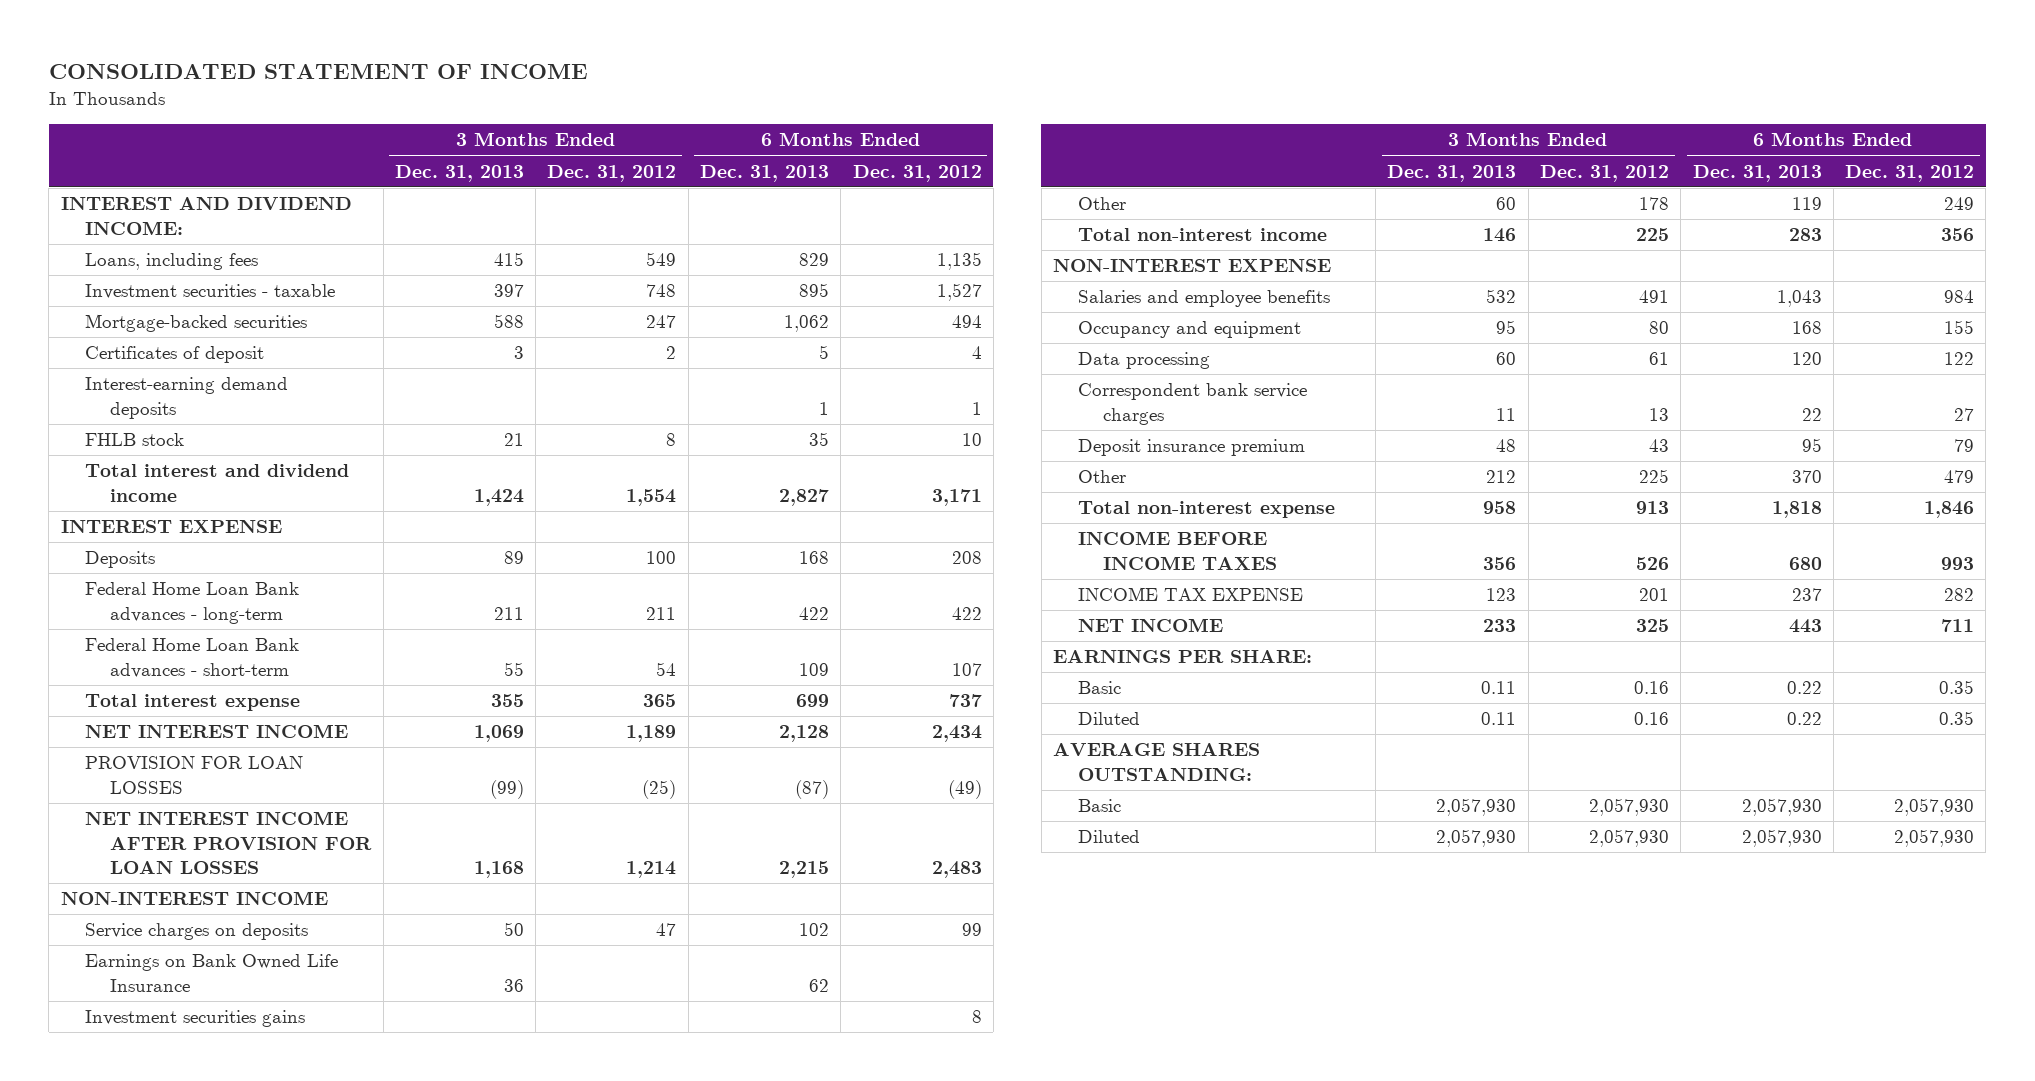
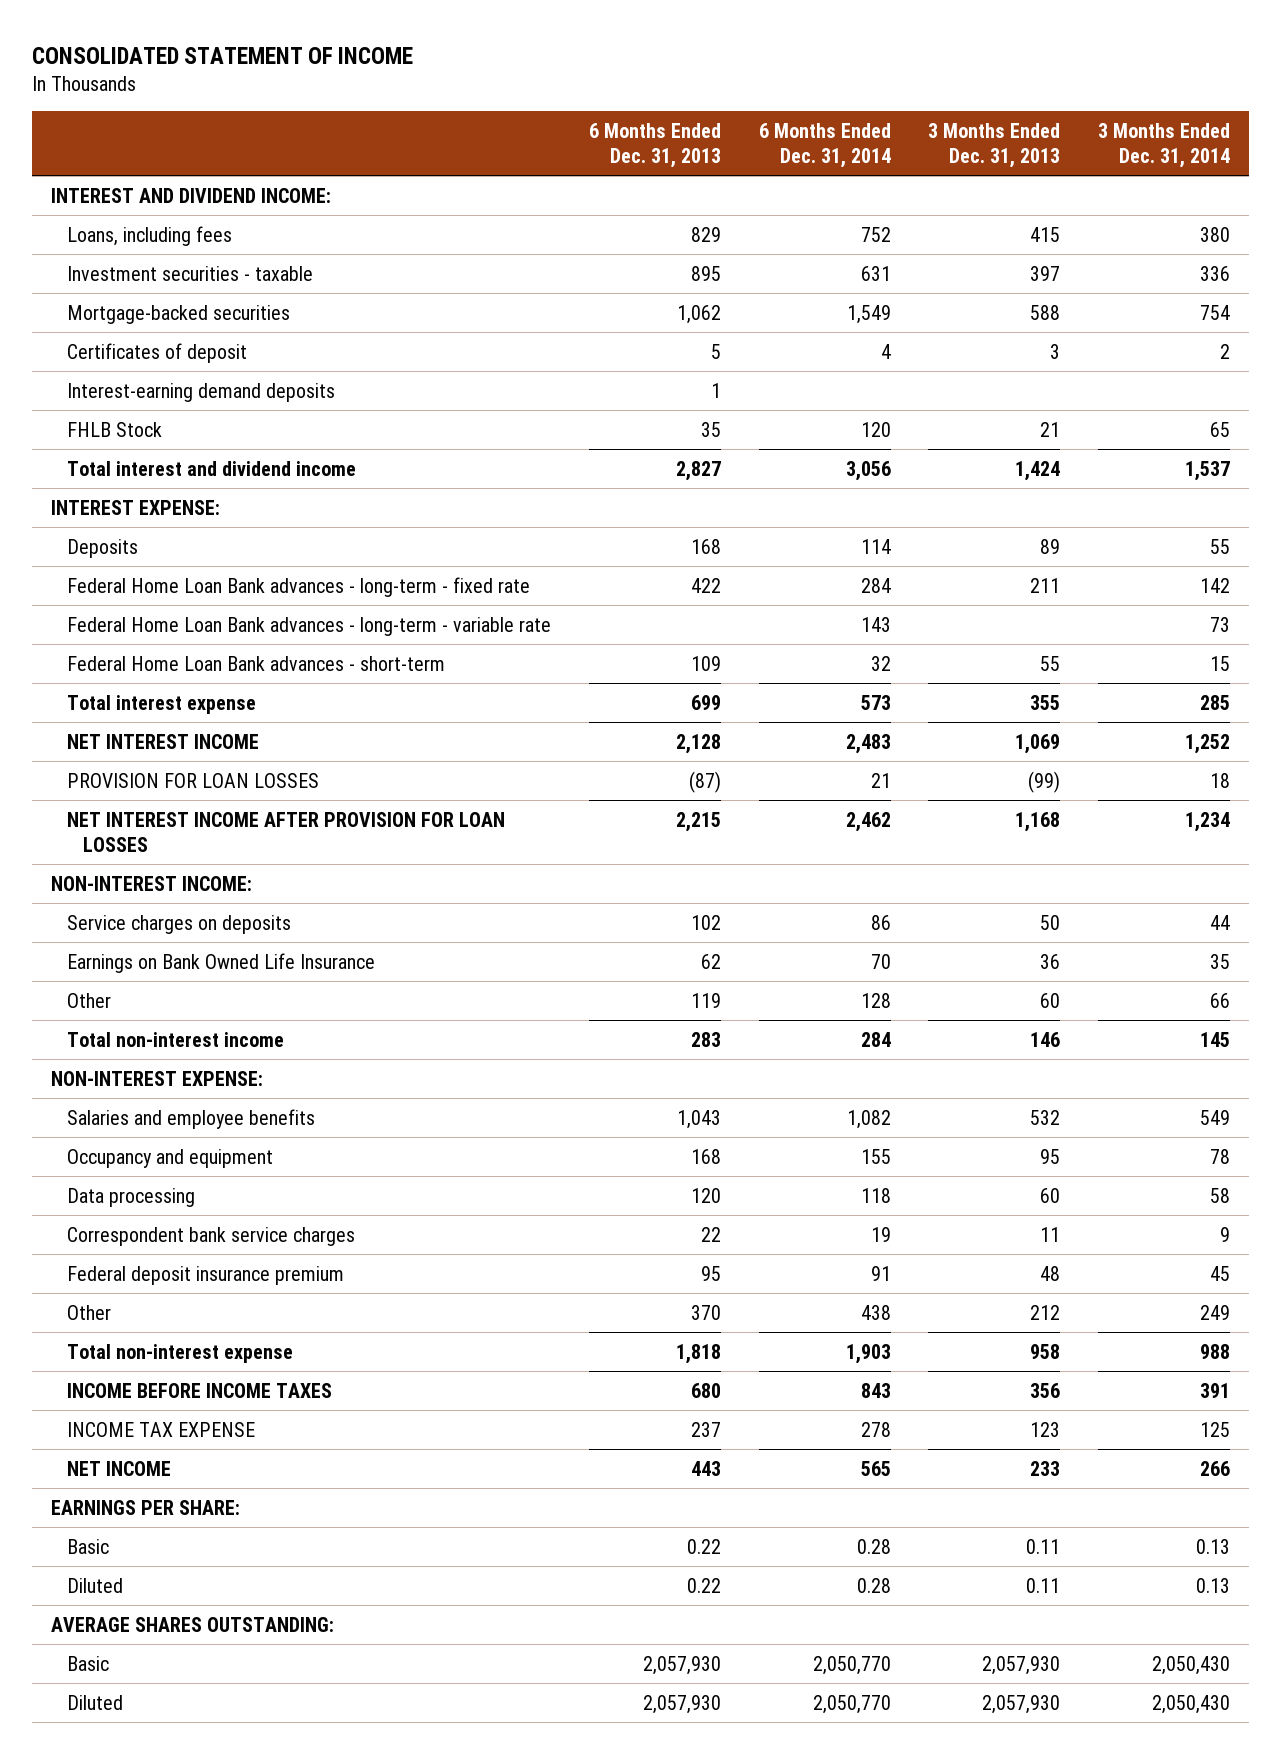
- | 3 Months Ended Dec. 31, 2013 | 3 Months Ended Dec. 31, 2012 | 6 Months Ended Dec. 31, 2013 | 6 Months Ended Dec. 31, 2012
+ | 6 Months Ended Dec. 31, 2013 | 6 Months Ended Dec. 31, 2014 | 3 Months Ended Dec. 31, 2013 | 3 Months Ended Dec. 31, 2014
- FHLB stock | 21 | 8 | 35 | 10
+ FHLB Stock | 35 | 120 | 21 | 65
- INTEREST EXPENSE
+ INTEREST EXPENSE:
- Federal Home Loan Bank advances - long-term | 211 | 211 | 422 | 422
+ Federal Home Loan Bank advances - long-term - fixed rate | 422 | 284 | 211 | 142
+ Federal Home Loan Bank advances - long-term - variable rate | | 143 | | 73
- NON-INTEREST INCOME
+ NON-INTEREST INCOME:
- Investment securities gains | | | | 8
- NON-INTEREST EXPENSE
+ NON-INTEREST EXPENSE:
- Deposit insurance premium | 48 | 43 | 95 | 79
+ Federal deposit insurance premium | 95 | 91 | 48 | 45

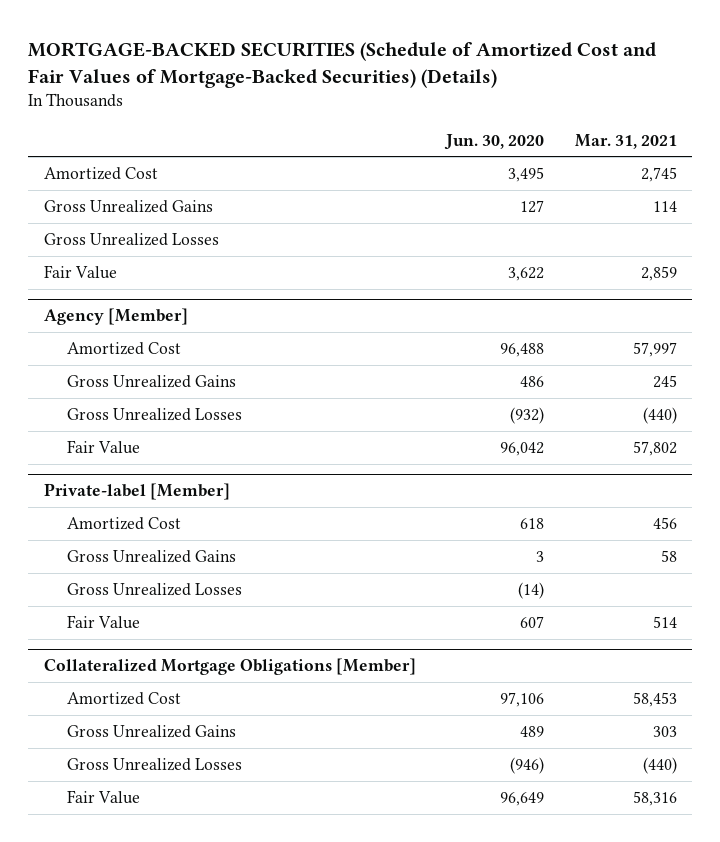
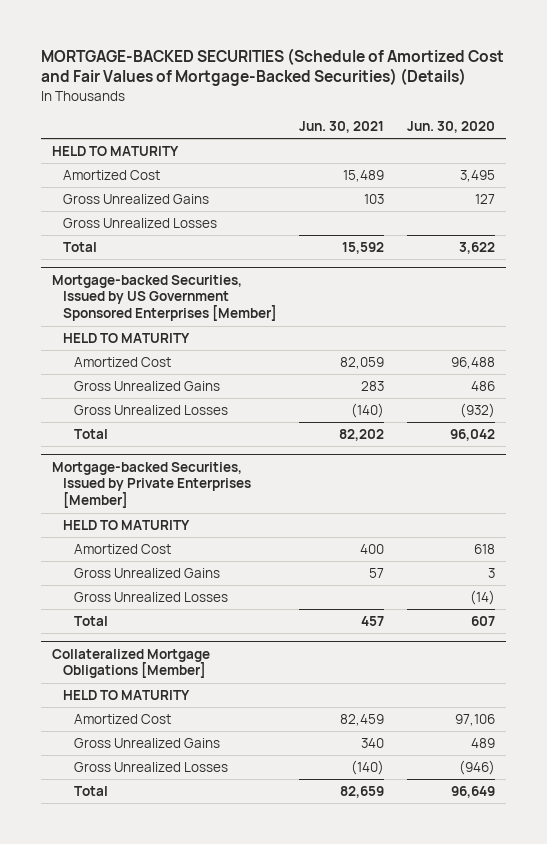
- | Jun. 30, 2020 | Mar. 31, 2021
+ | Jun. 30, 2021 | Jun. 30, 2020
+ HELD TO MATURITY
- Fair Value | 3,622 | 2,859
- Agency [Member]
+ Total | 15,592 | 3,622
+ Mortgage-backed Securities, Issued by US Government Sponsored Enterprises [Member]
+ HELD TO MATURITY
- Fair Value | 96,042 | 57,802
- Private-label [Member]
+ Total | 82,202 | 96,042
+ Mortgage-backed Securities, Issued by Private Enterprises [Member]
+ HELD TO MATURITY
- Fair Value | 607 | 514
+ Total | 457 | 607
@ Collateralized Mortgage Obligations [Member]
+ HELD TO MATURITY
- Fair Value | 96,649 | 58,316
+ Total | 82,659 | 96,649

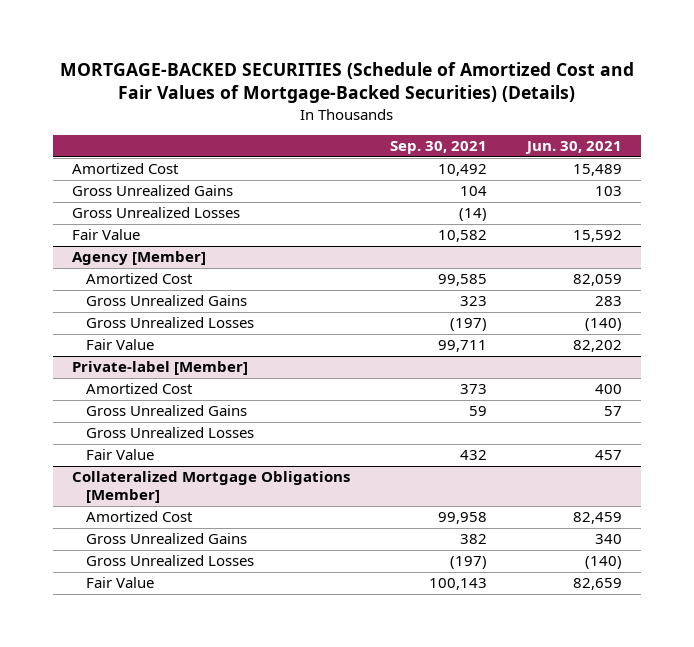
- | Jun. 30, 2021 | Jun. 30, 2020
+ | Sep. 30, 2021 | Jun. 30, 2021
- HELD TO MATURITY
- Total | 15,592 | 3,622
- Mortgage-backed Securities, Issued by US Government Sponsored Enterprises [Member]
- HELD TO MATURITY
+ Fair Value | 10,582 | 15,592
+ Agency [Member]
- Total | 82,202 | 96,042
- Mortgage-backed Securities, Issued by Private Enterprises [Member]
- HELD TO MATURITY
+ Fair Value | 99,711 | 82,202
+ Private-label [Member]
- Total | 457 | 607
+ Fair Value | 432 | 457
@ Collateralized Mortgage Obligations [Member]
- HELD TO MATURITY
- Total | 82,659 | 96,649
+ Fair Value | 100,143 | 82,659

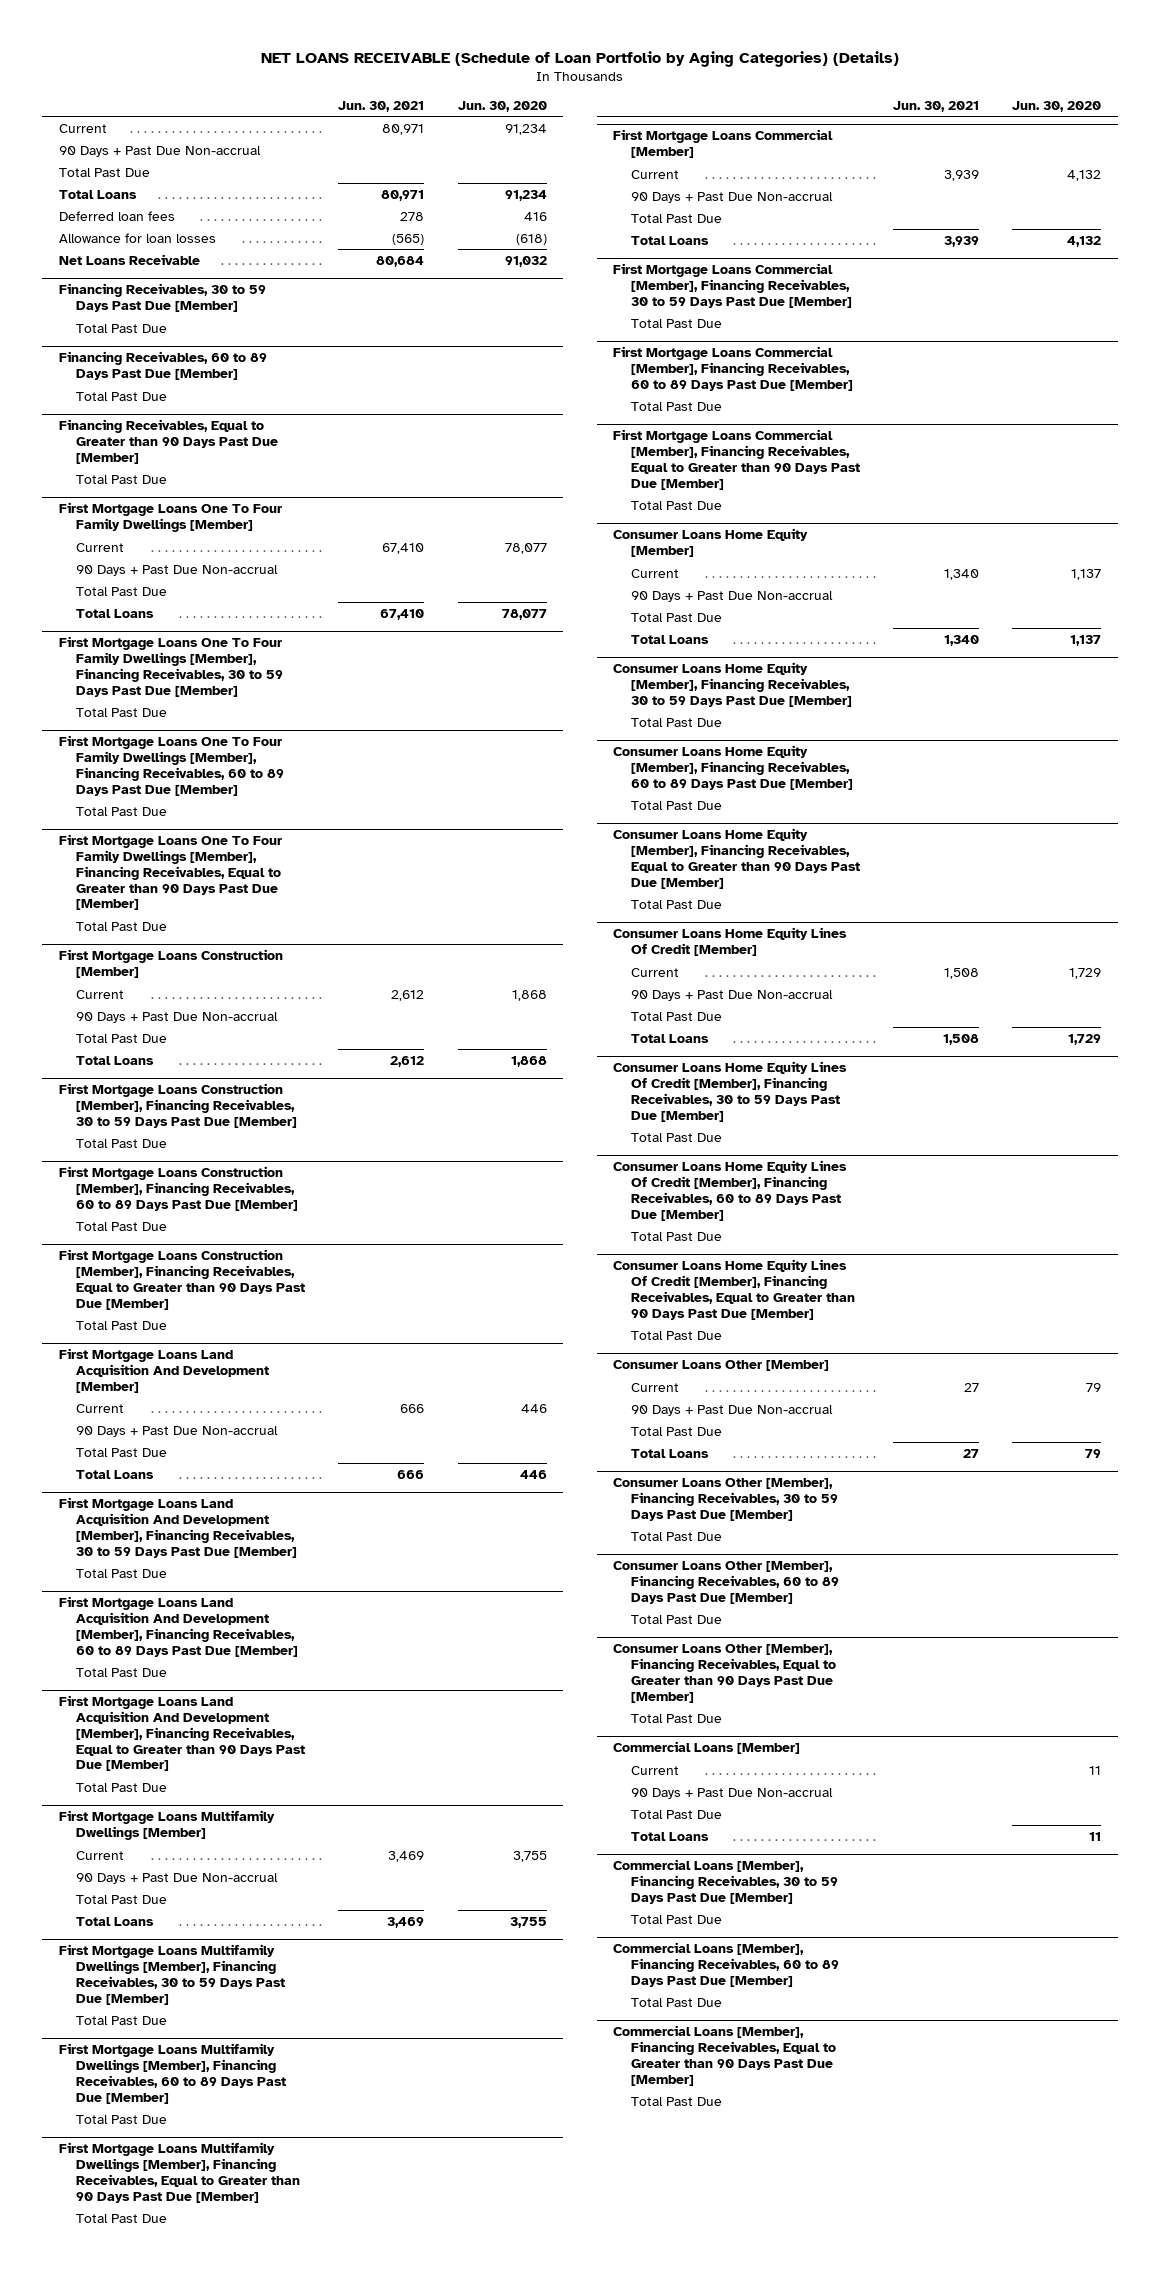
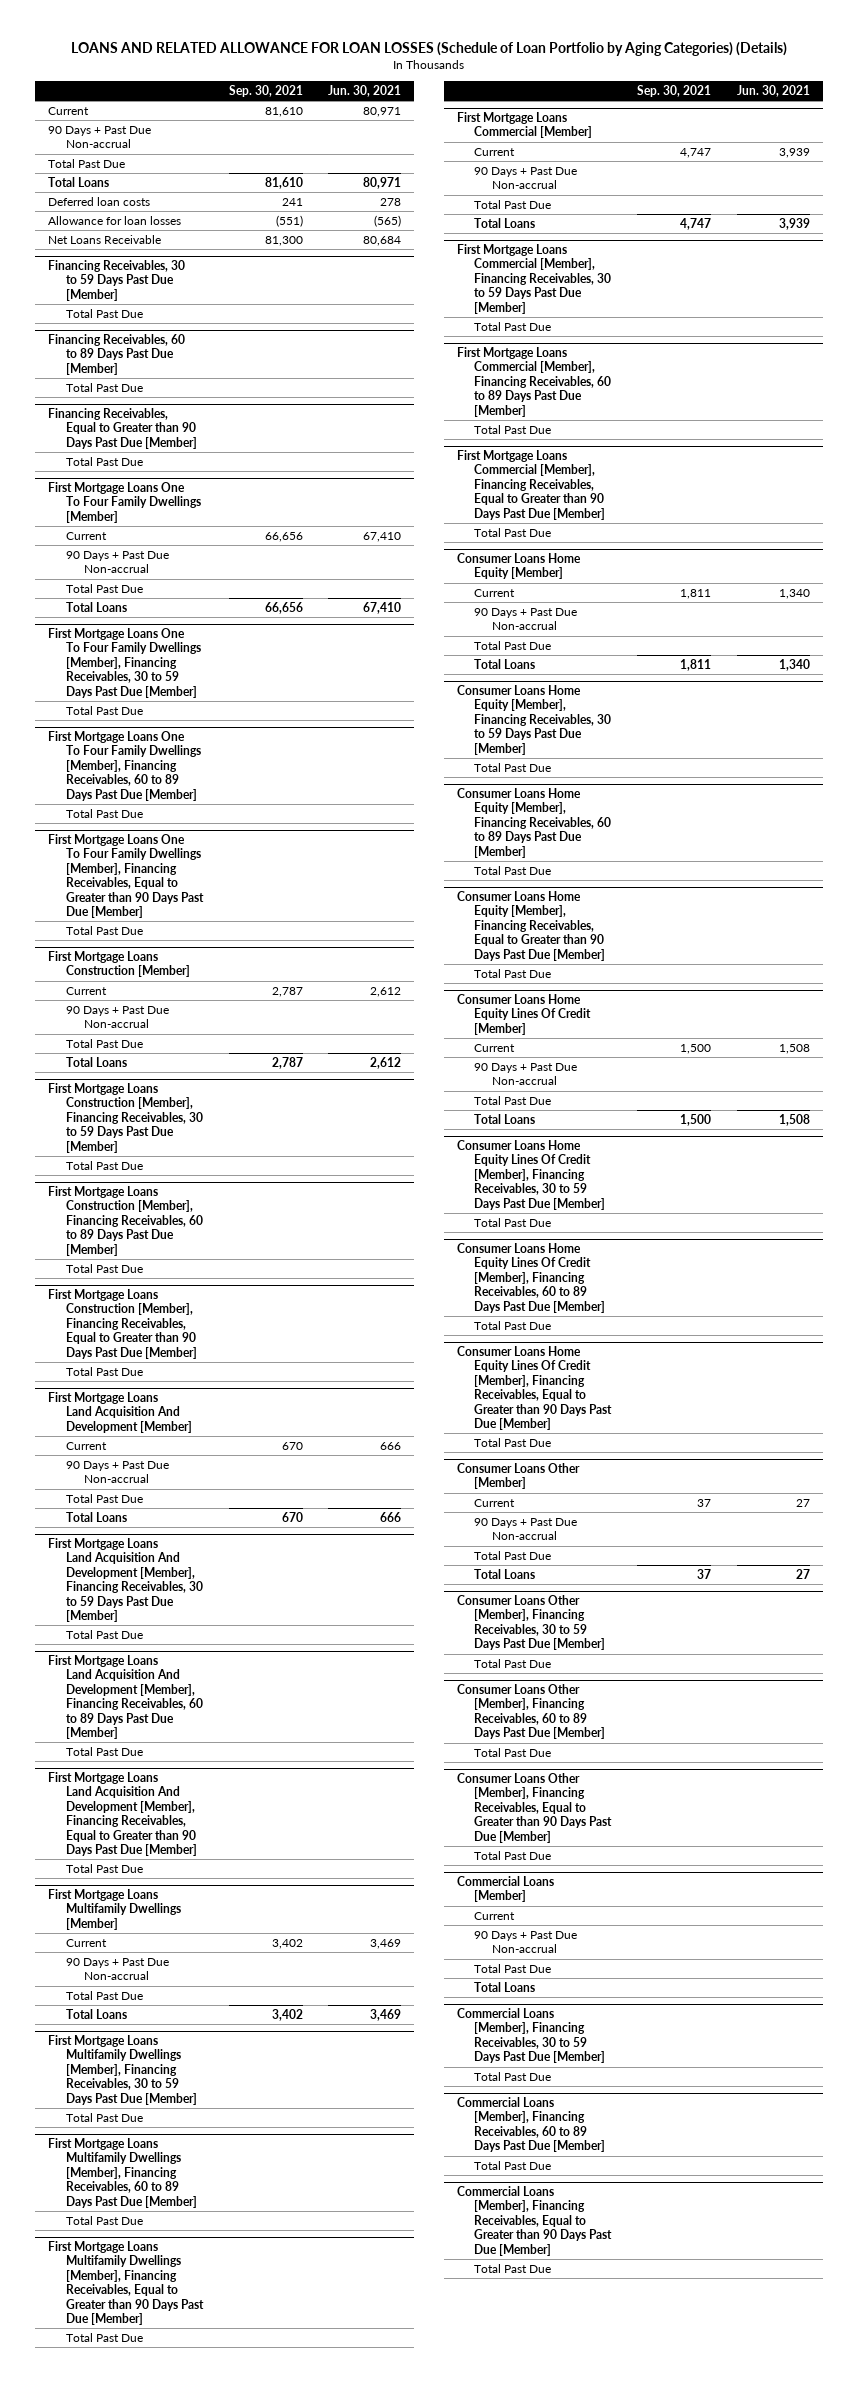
- NET LOANS RECEIVABLE (Schedule of Loan Portfolio by Aging Categories) (Details)
+ LOANS AND RELATED ALLOWANCE FOR LOAN LOSSES (Schedule of Loan Portfolio by Aging Categories) (Details)
- | Jun. 30, 2021 | Jun. 30, 2020
+ | Sep. 30, 2021 | Jun. 30, 2021
- Deferred loan fees | 278 | 416
+ Deferred loan costs | 241 | 278

